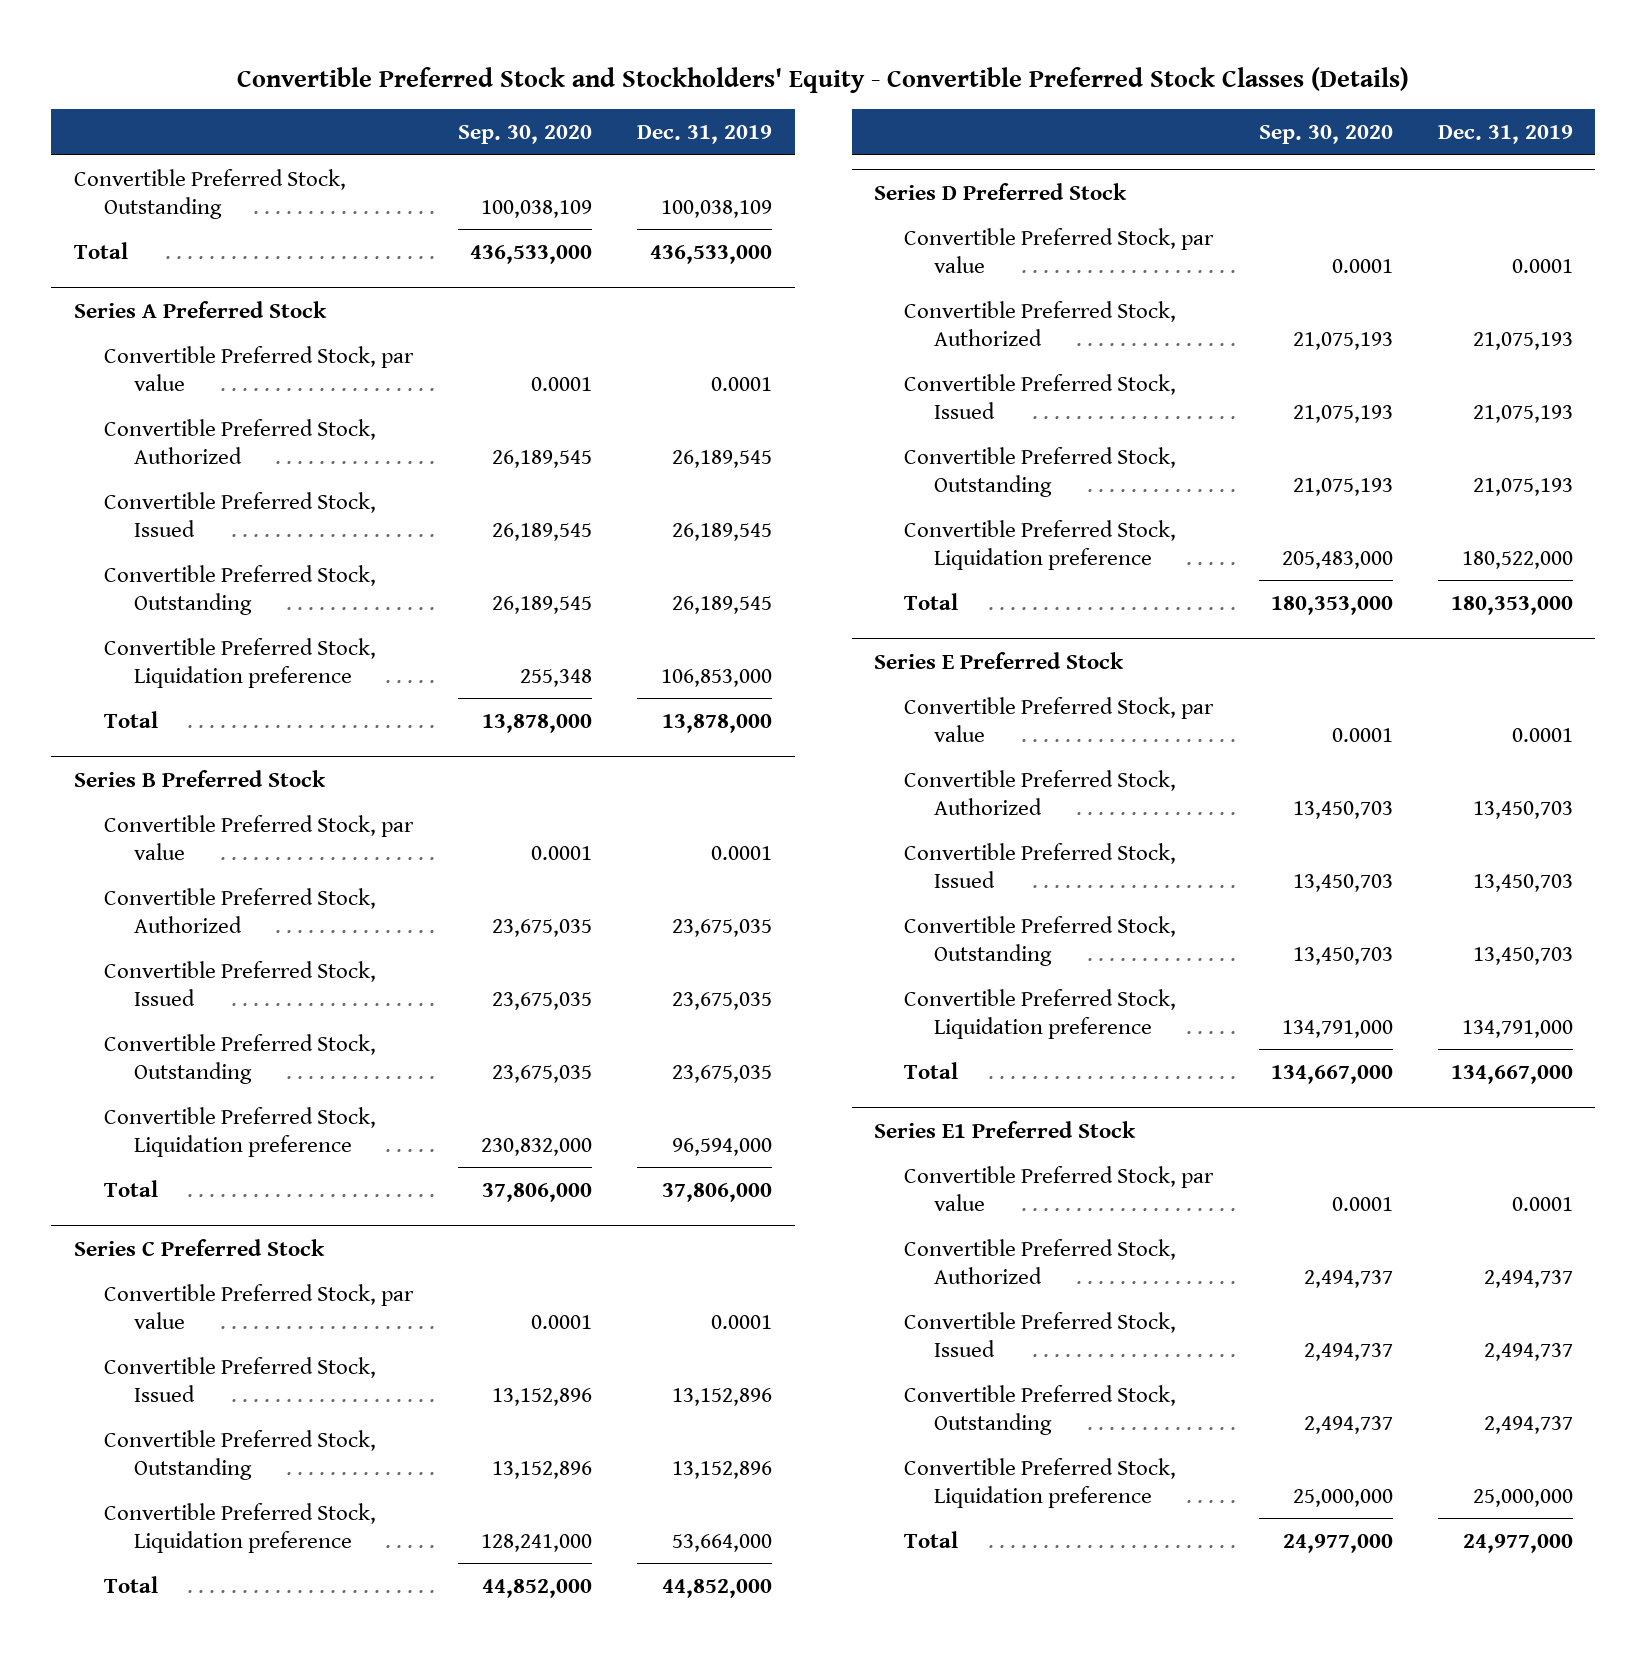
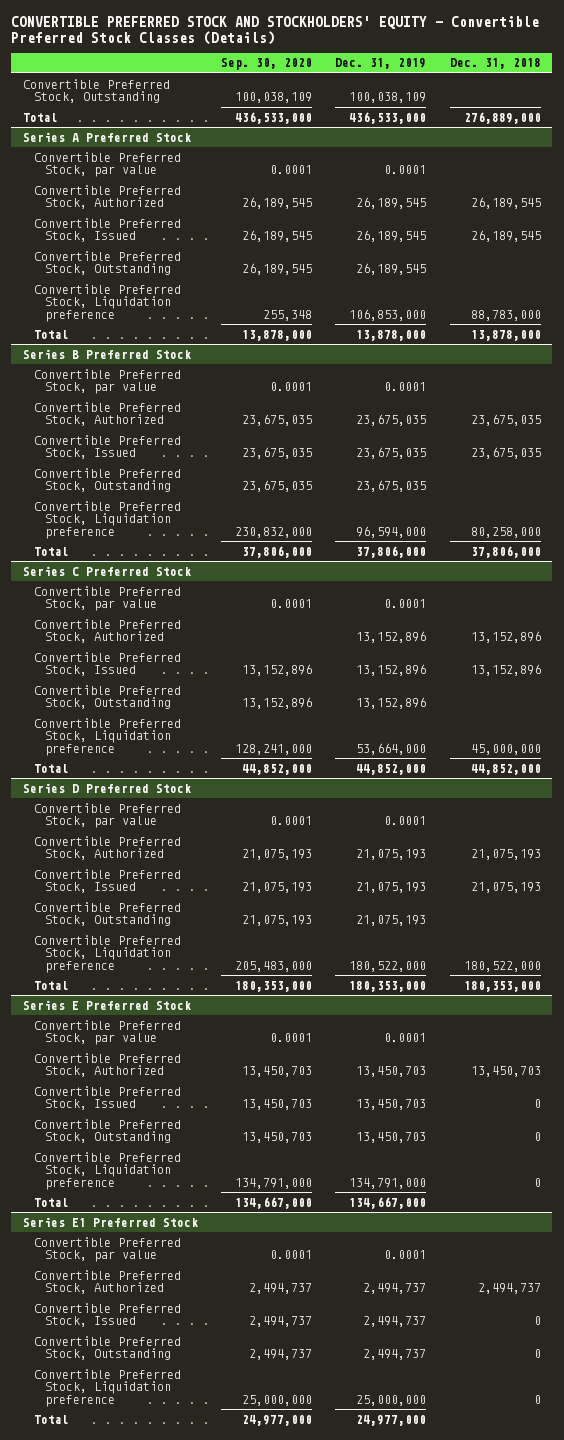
- Convertible Preferred Stock and Stockholders' Equity - Convertible Preferred Stock Classes (Details)
+ CONVERTIBLE PREFERRED STOCK AND STOCKHOLDERS' EQUITY - Convertible Preferred Stock Classes (Details)
- | Sep. 30, 2020 | Dec. 31, 2019
+ | Sep. 30, 2020 | Dec. 31, 2019 | Dec. 31, 2018
@ Series C Preferred Stock
+ Convertible Preferred Stock, Authorized | | 13,152,896 | 13,152,896

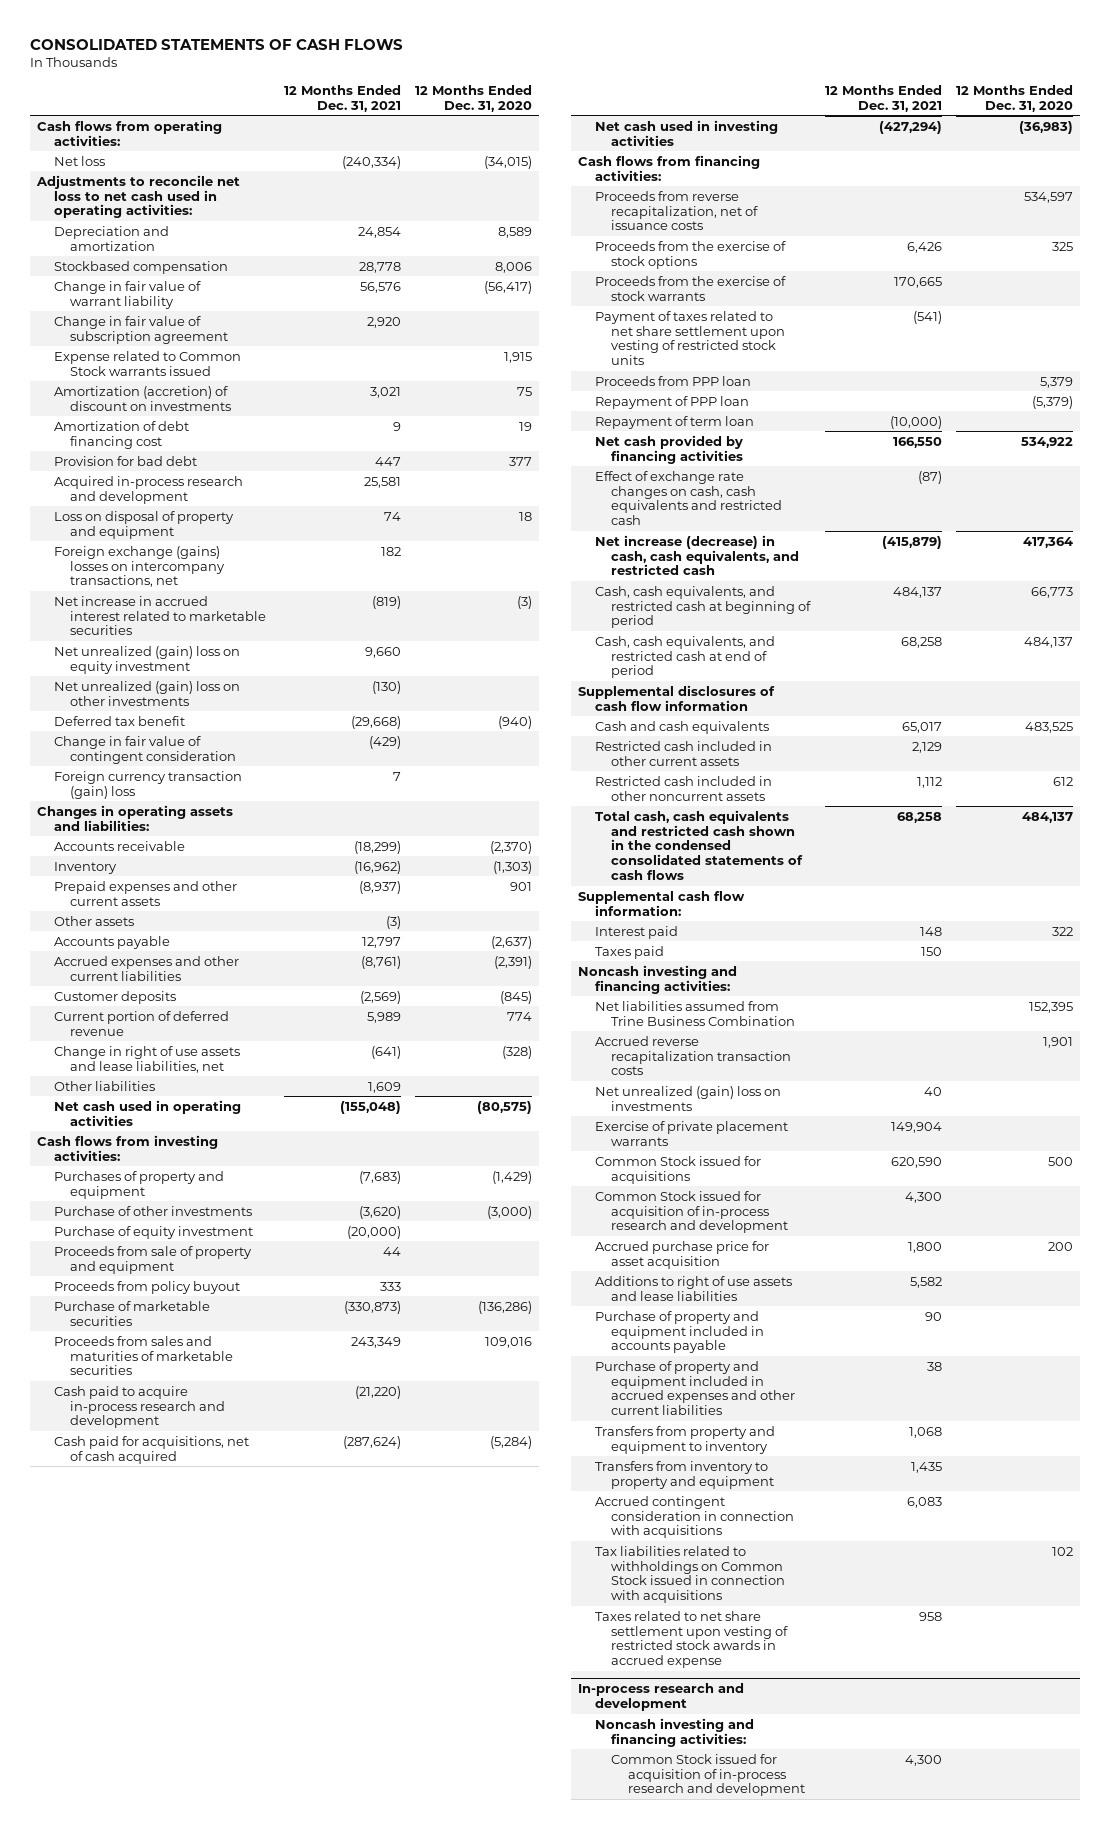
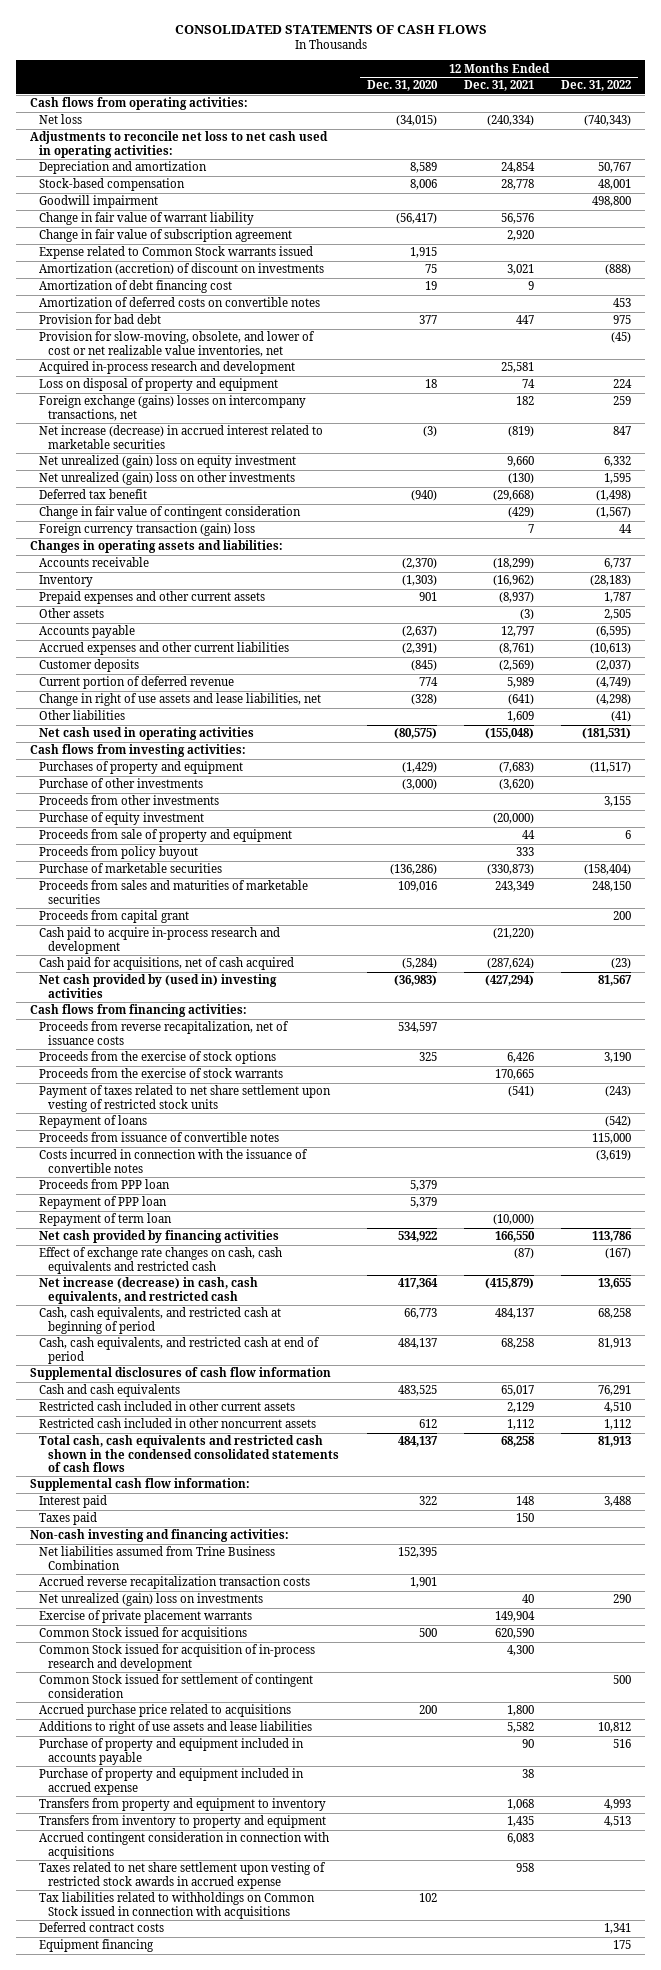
- | 12 Months Ended Dec. 31, 2021 | 12 Months Ended Dec. 31, 2020
+ | 12 Months Ended Dec. 31, 2020 | 12 Months Ended Dec. 31, 2021 | 12 Months Ended Dec. 31, 2022
- Stockbased compensation | 28,778 | 8,006
+ Stock-based compensation | 8,006 | 28,778 | 48,001
+ Goodwill impairment | | | 498,800
+ Amortization of deferred costs on convertible notes | | | 453
+ Provision for slow-moving, obsolete, and lower of cost or net realizable value inventories, net | | | (45)
- Net increase in accrued interest related to marketable securities | (819) | (3)
+ Net increase (decrease) in accrued interest related to marketable securities | (3) | (819) | 847
+ Proceeds from other investments | | | 3,155
+ Proceeds from capital grant | | | 200
- Net cash used in investing activities | (427,294) | (36,983)
+ Net cash provided by (used in) investing activities | (36,983) | (427,294) | 81,567
+ Repayment of loans | | | (542)
+ Proceeds from issuance of convertible notes | | | 115,000
+ Costs incurred in connection with the issuance of convertible notes | | | (3,619)
- Repayment of PPP loan | | (5,379)
+ Repayment of PPP loan | 5,379 | |
- Noncash investing and financing activities:
+ Non-cash investing and financing activities:
- Accrued purchase price for asset acquisition | 1,800 | 200
+ Common Stock issued for settlement of contingent consideration | | | 500
+ Accrued purchase price related to acquisitions | 200 | 1,800 |
- Purchase of property and equipment included in accrued expenses and other current liabilities | 38 |
+ Purchase of property and equipment included in accrued expense | | 38 |
- In-process research and development
- Noncash investing and financing activities:
- Common Stock issued for acquisition of in-process research and development | 4,300 |
moved down: Tax liabilities related to withholdings on Common Stock issued in connection with acquisitions | 102 | |
+ Deferred contract costs | | | 1,341
+ Equipment financing | | | 175

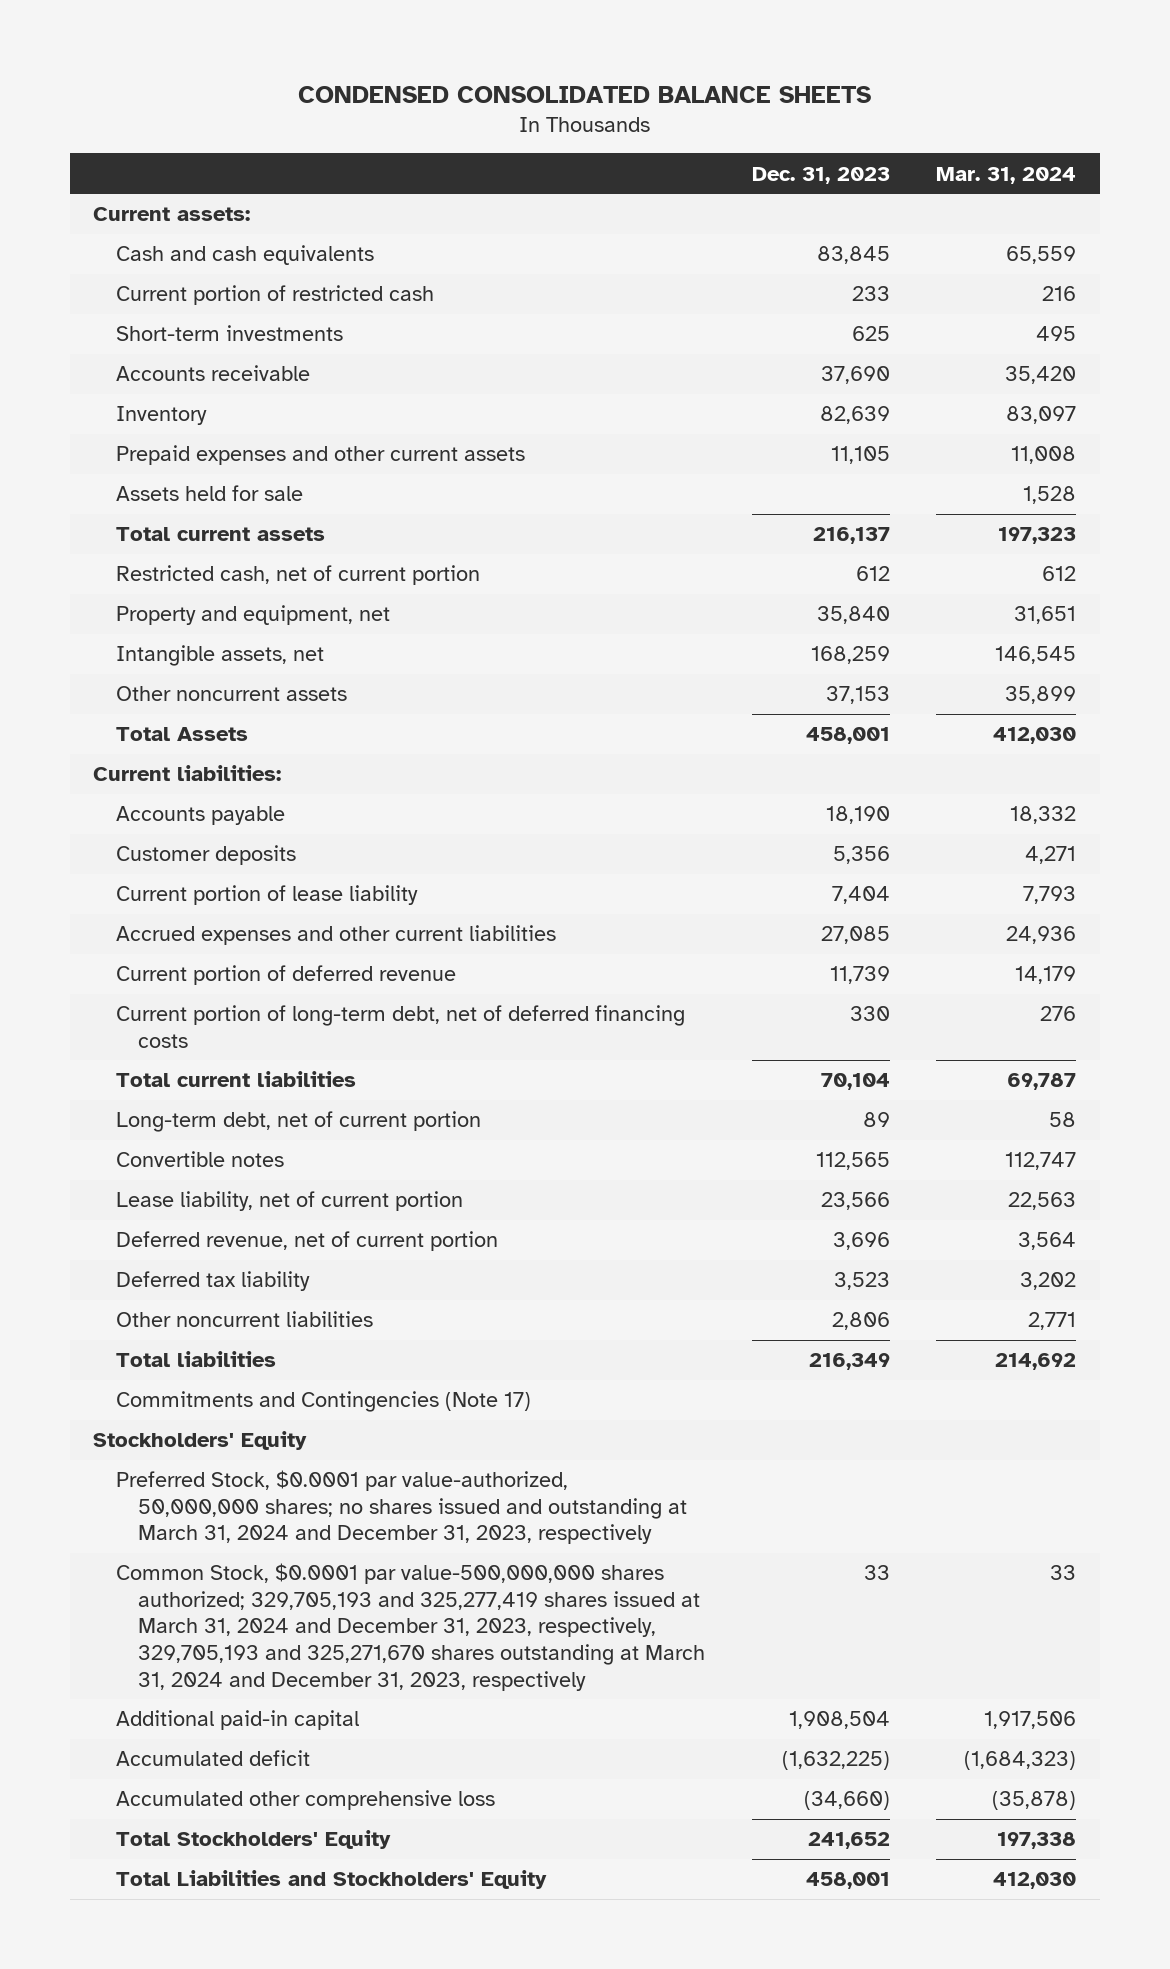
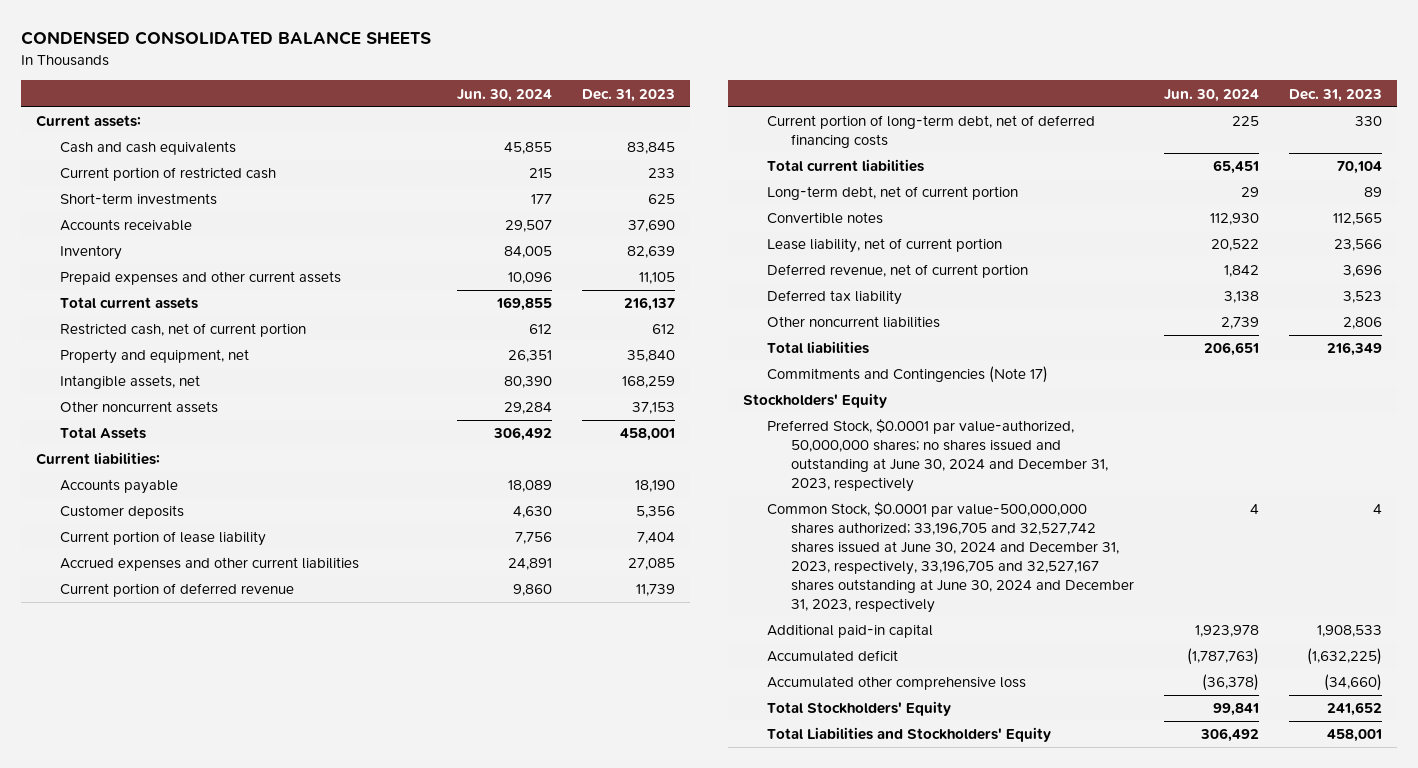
- | Dec. 31, 2023 | Mar. 31, 2024
+ | Jun. 30, 2024 | Dec. 31, 2023
- Assets held for sale | | 1,528
- Preferred Stock, $0.0001 par value-authorized, 50,000,000 shares; no shares issued and outstanding at March 31, 2024 and December 31, 2023, respectively
- Common Stock, $0.0001 par value-500,000,000 shares authorized; 329,705,193 and 325,277,419 shares issued at March 31, 2024 and December 31, 2023, respectively, 329,705,193 and 325,271,670 shares outstanding at March 31, 2024 and December 31, 2023, respectively | 33 | 33
- Additional paid-in capital | 1,908,504 | 1,917,506
+ Preferred Stock, $0.0001 par value-authorized, 50,000,000 shares; no shares issued and outstanding at June 30, 2024 and December 31, 2023, respectively
+ Common Stock, $0.0001 par value-500,000,000 shares authorized; 33,196,705 and 32,527,742 shares issued at June 30, 2024 and December 31, 2023, respectively, 33,196,705 and 32,527,167 shares outstanding at June 30, 2024 and December 31, 2023, respectively | 4 | 4
+ Additional paid-in capital | 1,923,978 | 1,908,533

